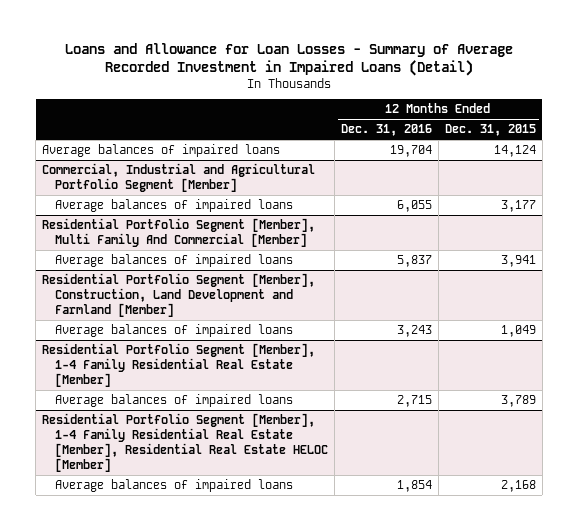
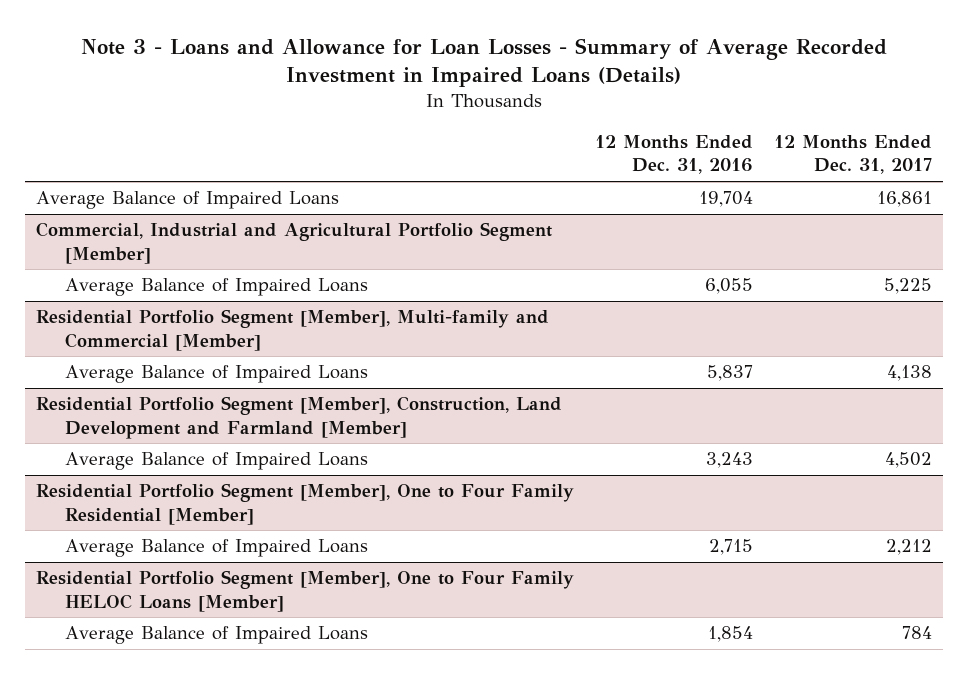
- Loans and Allowance for Loan Losses - Summary of Average Recorded Investment in Impaired Loans (Detail)
+ Note 3 - Loans and Allowance for Loan Losses - Summary of Average Recorded Investment in Impaired Loans (Details)
- | 12 Months Ended Dec. 31, 2016 | 12 Months Ended Dec. 31, 2015
+ | 12 Months Ended Dec. 31, 2016 | 12 Months Ended Dec. 31, 2017
- Average balances of impaired loans | 19,704 | 14,124
+ Average Balance of Impaired Loans | 19,704 | 16,861
@ Commercial, Industrial and Agricultural Portfolio Segment [Member]
- Average balances of impaired loans | 6,055 | 3,177
- Residential Portfolio Segment [Member], Multi Family And Commercial [Member]
- Average balances of impaired loans | 5,837 | 3,941
@ Commercial, Industrial and Agricultural Portfolio Segment [Member]
+ Average Balance of Impaired Loans | 6,055 | 5,225
+ Residential Portfolio Segment [Member], Multi-family and Commercial [Member]
+ Average Balance of Impaired Loans | 5,837 | 4,138
@ Residential Portfolio Segment [Member], Construction, Land Development and Farmland [Member]
- Average balances of impaired loans | 3,243 | 1,049
- Residential Portfolio Segment [Member], 1-4 Family Residential Real Estate [Member]
- Average balances of impaired loans | 2,715 | 3,789
- Residential Portfolio Segment [Member], 1-4 Family Residential Real Estate [Member], Residential Real Estate HELOC [Member]
- Average balances of impaired loans | 1,854 | 2,168
@ Residential Portfolio Segment [Member], Construction, Land Development and Farmland [Member]
+ Average Balance of Impaired Loans | 3,243 | 4,502
+ Residential Portfolio Segment [Member], One to Four Family Residential [Member]
+ Average Balance of Impaired Loans | 2,715 | 2,212
+ Residential Portfolio Segment [Member], One to Four Family HELOC Loans [Member]
+ Average Balance of Impaired Loans | 1,854 | 784

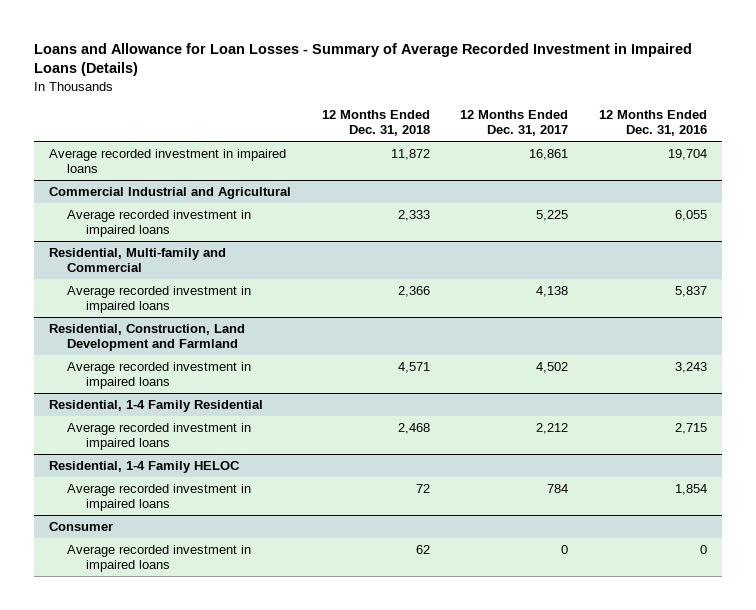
- Note 3 - Loans and Allowance for Loan Losses - Summary of Average Recorded Investment in Impaired Loans (Details)
+ Loans and Allowance for Loan Losses - Summary of Average Recorded Investment in Impaired Loans (Details)
- | 12 Months Ended Dec. 31, 2016 | 12 Months Ended Dec. 31, 2017
+ | 12 Months Ended Dec. 31, 2018 | 12 Months Ended Dec. 31, 2017 | 12 Months Ended Dec. 31, 2016
- Average Balance of Impaired Loans | 19,704 | 16,861
- Commercial, Industrial and Agricultural Portfolio Segment [Member]
- Average Balance of Impaired Loans | 6,055 | 5,225
- Residential Portfolio Segment [Member], Multi-family and Commercial [Member]
- Average Balance of Impaired Loans | 5,837 | 4,138
- Residential Portfolio Segment [Member], Construction, Land Development and Farmland [Member]
- Average Balance of Impaired Loans | 3,243 | 4,502
- Residential Portfolio Segment [Member], One to Four Family Residential [Member]
- Average Balance of Impaired Loans | 2,715 | 2,212
- Residential Portfolio Segment [Member], One to Four Family HELOC Loans [Member]
- Average Balance of Impaired Loans | 1,854 | 784
+ Average recorded investment in impaired loans | 11,872 | 16,861 | 19,704
+ Commercial Industrial and Agricultural
+ Average recorded investment in impaired loans | 2,333 | 5,225 | 6,055
+ Residential, Multi-family and Commercial
+ Average recorded investment in impaired loans | 2,366 | 4,138 | 5,837
+ Residential, Construction, Land Development and Farmland
+ Average recorded investment in impaired loans | 4,571 | 4,502 | 3,243
+ Residential, 1-4 Family Residential
+ Average recorded investment in impaired loans | 2,468 | 2,212 | 2,715
+ Residential, 1-4 Family HELOC
+ Average recorded investment in impaired loans | 72 | 784 | 1,854
+ Consumer
+ Average recorded investment in impaired loans | 62 | 0 | 0

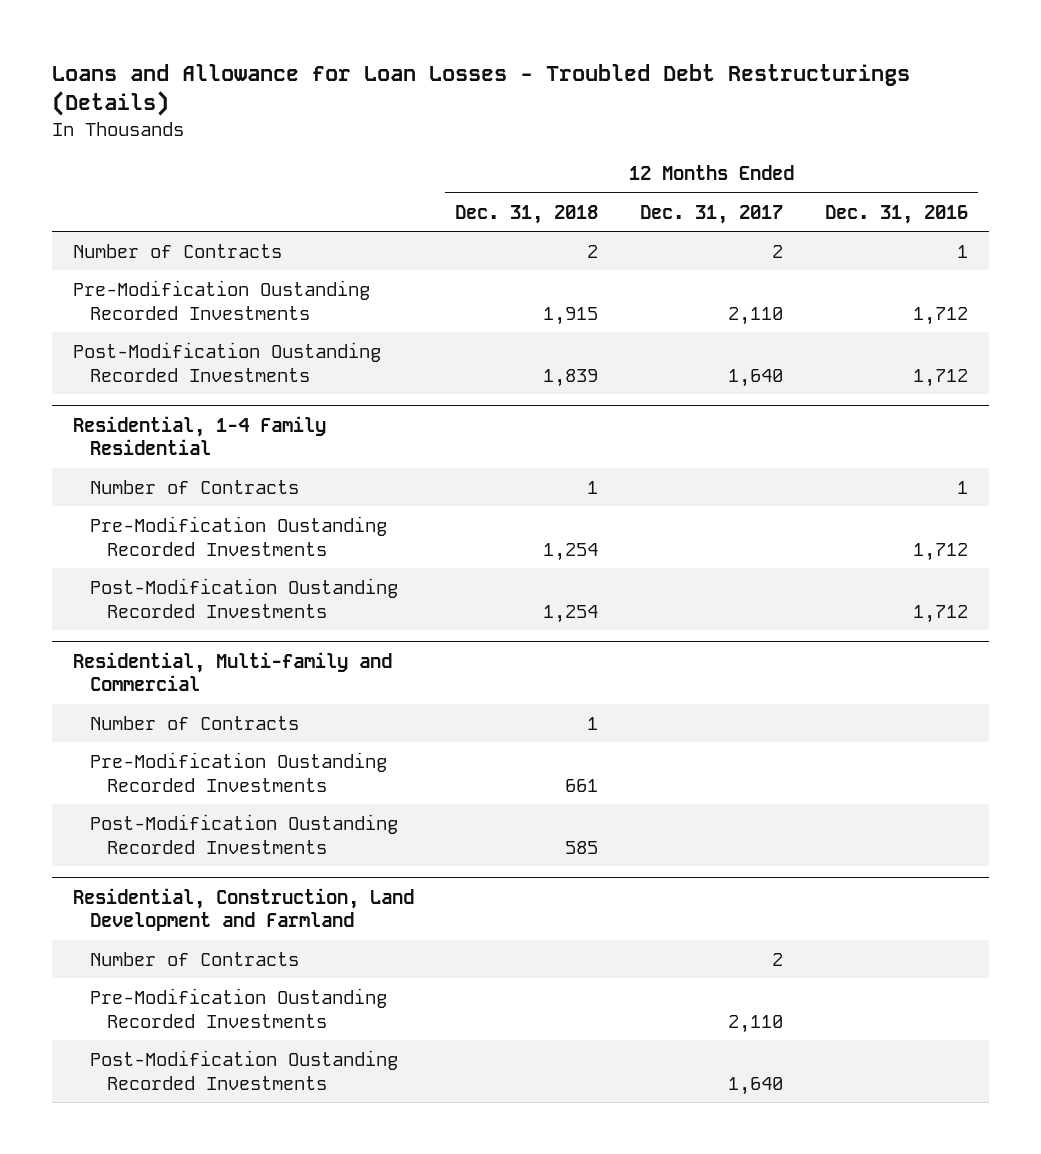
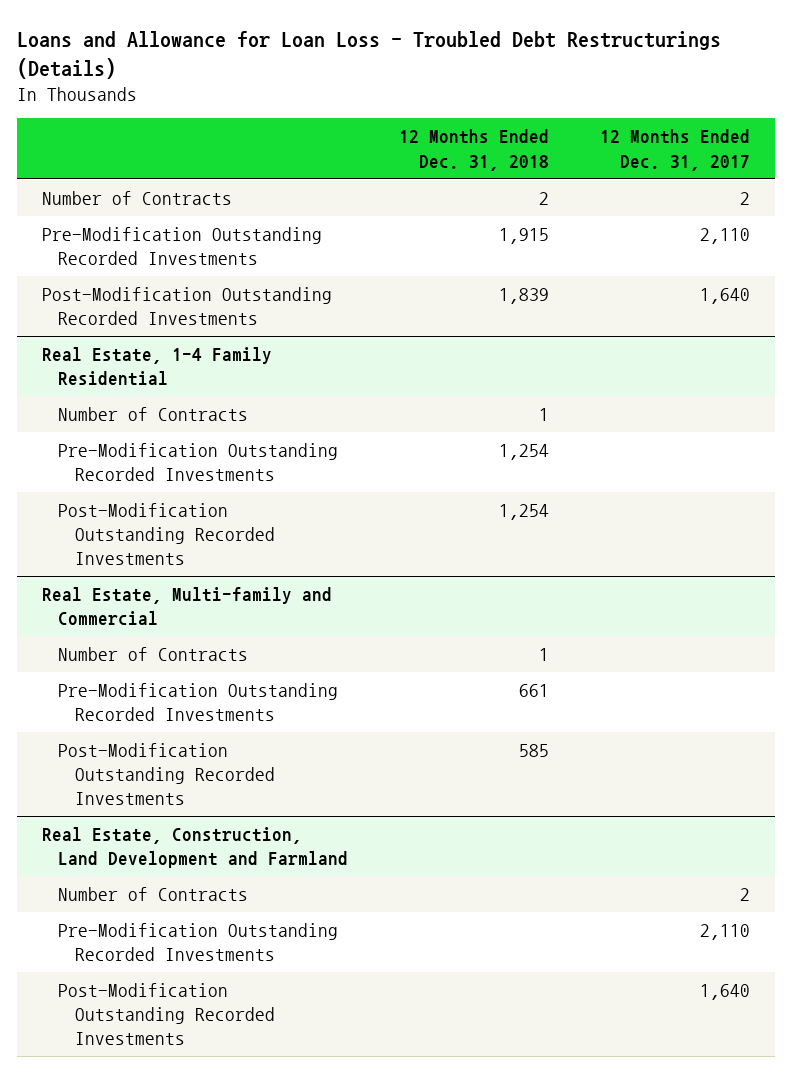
- Loans and Allowance for Loan Losses - Troubled Debt Restructurings (Details)
+ Loans and Allowance for Loan Loss - Troubled Debt Restructurings (Details)
- | 12 Months Ended Dec. 31, 2018 | 12 Months Ended Dec. 31, 2017 | 12 Months Ended Dec. 31, 2016
+ | 12 Months Ended Dec. 31, 2018 | 12 Months Ended Dec. 31, 2017
- Pre-Modification Oustanding Recorded Investments | 1,915 | 2,110 | 1,712
- Post-Modification Oustanding Recorded Investments | 1,839 | 1,640 | 1,712
- Residential, 1-4 Family Residential
+ Pre-Modification Outstanding Recorded Investments | 1,915 | 2,110
+ Post-Modification Outstanding Recorded Investments | 1,839 | 1,640
+ Real Estate, 1-4 Family Residential
- Pre-Modification Oustanding Recorded Investments | 1,254 | | 1,712
- Post-Modification Oustanding Recorded Investments | 1,254 | | 1,712
- Residential, Multi-family and Commercial
+ Pre-Modification Outstanding Recorded Investments | 1,254 |
+ Post-Modification Outstanding Recorded Investments | 1,254 |
+ Real Estate, Multi-family and Commercial
- Pre-Modification Oustanding Recorded Investments | 661 | |
- Post-Modification Oustanding Recorded Investments | 585 | |
- Residential, Construction, Land Development and Farmland
+ Pre-Modification Outstanding Recorded Investments | 661 |
+ Post-Modification Outstanding Recorded Investments | 585 |
+ Real Estate, Construction, Land Development and Farmland
- Pre-Modification Oustanding Recorded Investments | | 2,110 |
- Post-Modification Oustanding Recorded Investments | | 1,640 |
+ Pre-Modification Outstanding Recorded Investments | | 2,110
+ Post-Modification Outstanding Recorded Investments | | 1,640

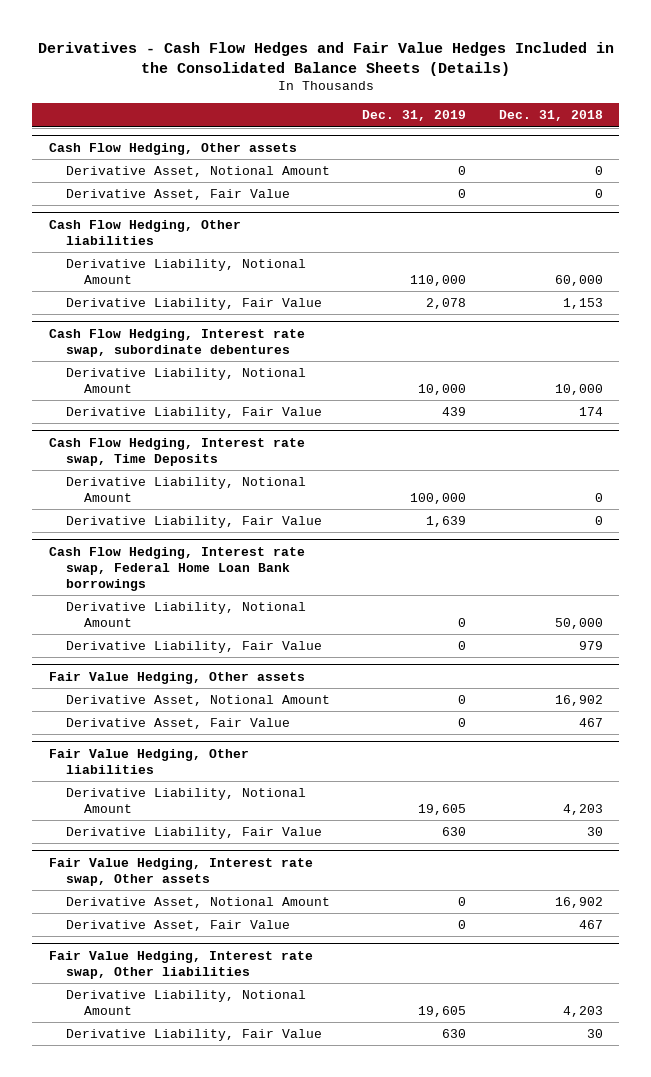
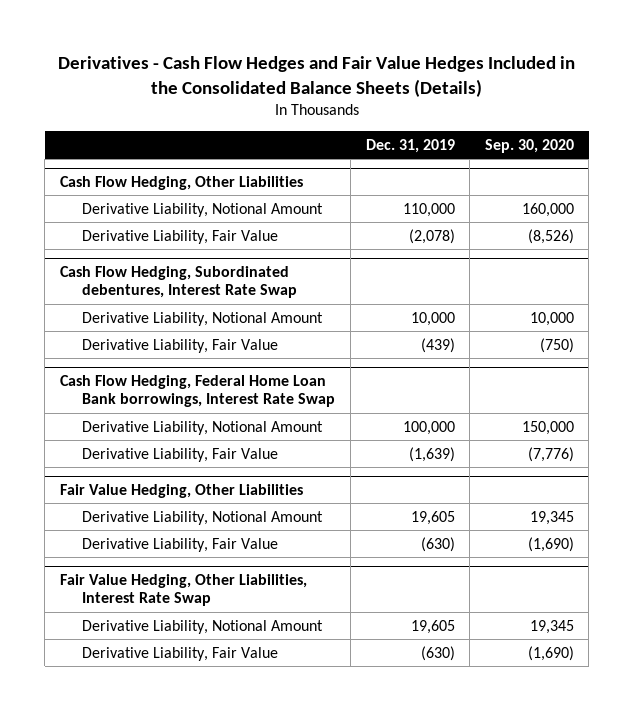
- | Dec. 31, 2019 | Dec. 31, 2018
+ | Dec. 31, 2019 | Sep. 30, 2020
- Cash Flow Hedging, Other assets
- Derivative Asset, Notional Amount | 0 | 0
- Derivative Asset, Fair Value | 0 | 0
- Cash Flow Hedging, Other liabilities
+ Cash Flow Hedging, Other Liabilities
- Derivative Liability, Fair Value | 2,078 | 1,153
- Cash Flow Hedging, Interest rate swap, subordinate debentures
+ Derivative Liability, Fair Value | (2,078) | (8,526)
+ Cash Flow Hedging, Subordinated debentures, Interest Rate Swap
- Derivative Liability, Fair Value | 439 | 174
- Cash Flow Hedging, Interest rate swap, Time Deposits
+ Derivative Liability, Fair Value | (439) | (750)
+ Cash Flow Hedging, Federal Home Loan Bank borrowings, Interest Rate Swap
- Derivative Liability, Fair Value | 1,639 | 0
- Cash Flow Hedging, Interest rate swap, Federal Home Loan Bank borrowings
- Derivative Liability, Notional Amount | 0 | 50,000
- Derivative Liability, Fair Value | 0 | 979
- Fair Value Hedging, Other assets
- Derivative Asset, Notional Amount | 0 | 16,902
- Derivative Asset, Fair Value | 0 | 467
- Fair Value Hedging, Other liabilities
+ Derivative Liability, Fair Value | (1,639) | (7,776)
+ Fair Value Hedging, Other Liabilities
- Derivative Liability, Fair Value | 630 | 30
- Fair Value Hedging, Interest rate swap, Other assets
- Derivative Asset, Notional Amount | 0 | 16,902
- Derivative Asset, Fair Value | 0 | 467
- Fair Value Hedging, Interest rate swap, Other liabilities
+ Derivative Liability, Fair Value | (630) | (1,690)
+ Fair Value Hedging, Other Liabilities, Interest Rate Swap
- Derivative Liability, Fair Value | 630 | 30
+ Derivative Liability, Fair Value | (630) | (1,690)

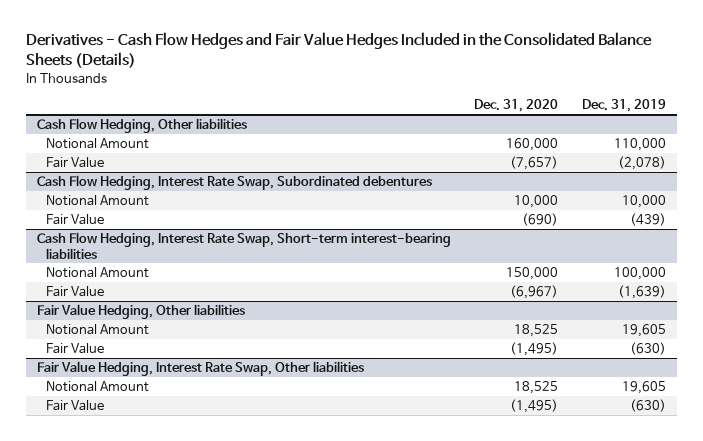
- | Dec. 31, 2019 | Sep. 30, 2020
+ | Dec. 31, 2020 | Dec. 31, 2019
- Cash Flow Hedging, Other Liabilities
- Derivative Liability, Notional Amount | 110,000 | 160,000
- Derivative Liability, Fair Value | (2,078) | (8,526)
- Cash Flow Hedging, Subordinated debentures, Interest Rate Swap
- Derivative Liability, Notional Amount | 10,000 | 10,000
- Derivative Liability, Fair Value | (439) | (750)
- Cash Flow Hedging, Federal Home Loan Bank borrowings, Interest Rate Swap
- Derivative Liability, Notional Amount | 100,000 | 150,000
- Derivative Liability, Fair Value | (1,639) | (7,776)
- Fair Value Hedging, Other Liabilities
- Derivative Liability, Notional Amount | 19,605 | 19,345
- Derivative Liability, Fair Value | (630) | (1,690)
- Fair Value Hedging, Other Liabilities, Interest Rate Swap
- Derivative Liability, Notional Amount | 19,605 | 19,345
- Derivative Liability, Fair Value | (630) | (1,690)
+ Cash Flow Hedging, Other liabilities
+ Notional Amount | 160,000 | 110,000
+ Fair Value | (7,657) | (2,078)
+ Cash Flow Hedging, Interest Rate Swap, Subordinated debentures
+ Notional Amount | 10,000 | 10,000
+ Fair Value | (690) | (439)
+ Cash Flow Hedging, Interest Rate Swap, Short-term interest-bearing liabilities
+ Notional Amount | 150,000 | 100,000
+ Fair Value | (6,967) | (1,639)
+ Fair Value Hedging, Other liabilities
+ Notional Amount | 18,525 | 19,605
+ Fair Value | (1,495) | (630)
+ Fair Value Hedging, Interest Rate Swap, Other liabilities
+ Notional Amount | 18,525 | 19,605
+ Fair Value | (1,495) | (630)

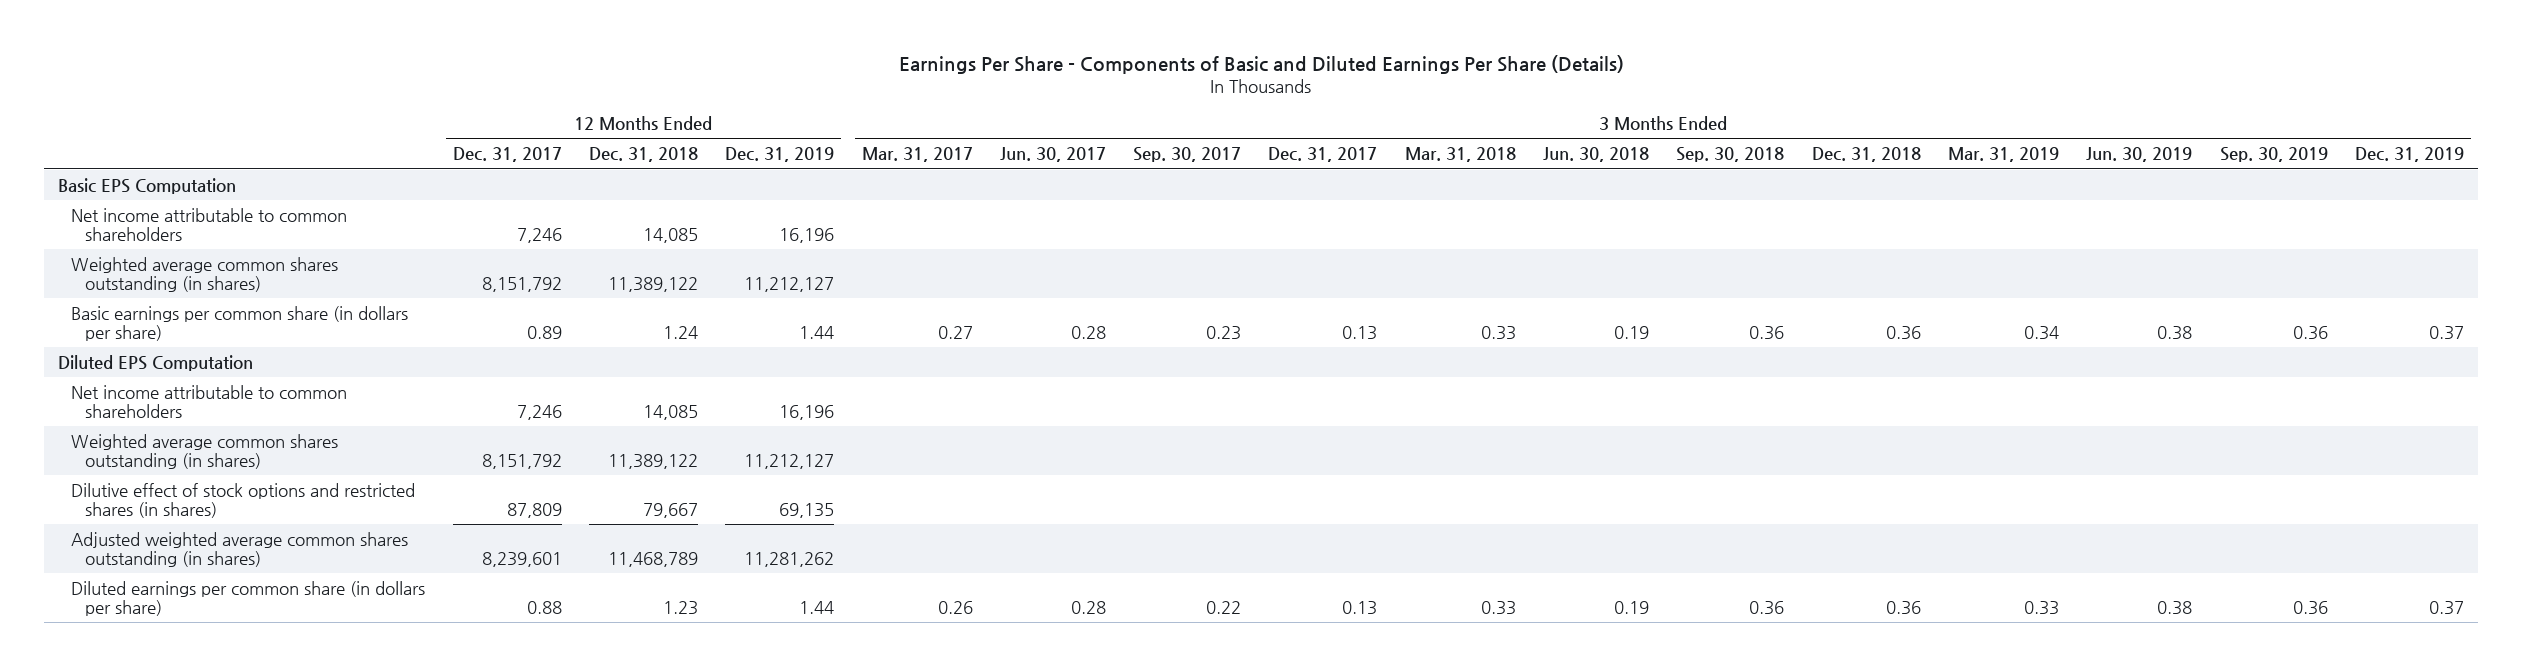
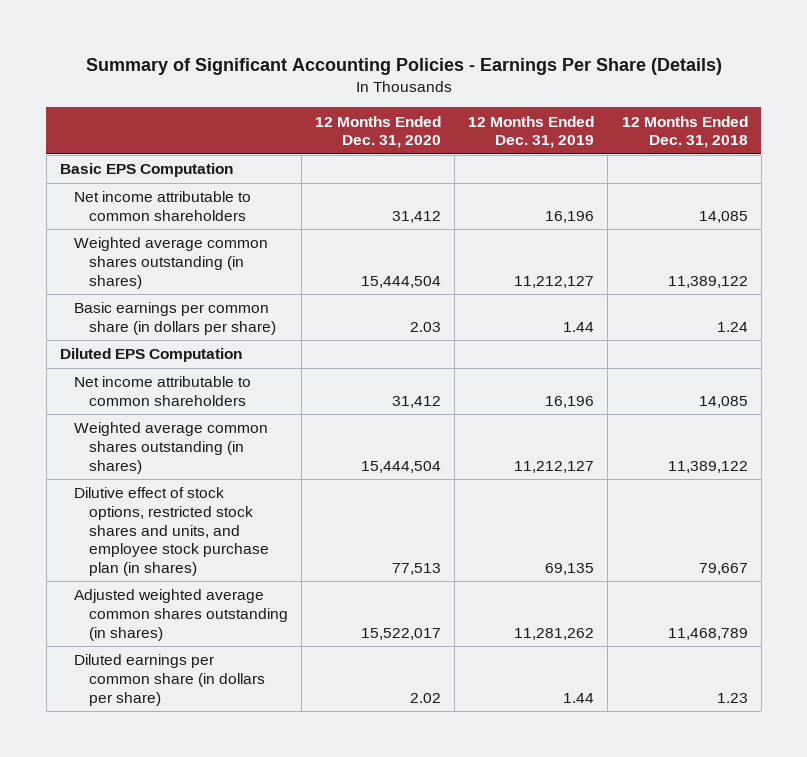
- Earnings Per Share - Components of Basic and Diluted Earnings Per Share (Details)
+ Summary of Significant Accounting Policies - Earnings Per Share (Details)
- | 12 Months Ended Dec. 31, 2017 | 12 Months Ended Dec. 31, 2018 | 12 Months Ended Dec. 31, 2019 | 3 Months Ended Mar. 31, 2017 | 3 Months Ended Jun. 30, 2017 | 3 Months Ended Sep. 30, 2017 | 3 Months Ended Dec. 31, 2017 | 3 Months Ended Mar. 31, 2018 | 3 Months Ended Jun. 30, 2018 | 3 Months Ended Sep. 30, 2018 | 3 Months Ended Dec. 31, 2018 | 3 Months Ended Mar. 31, 2019 | 3 Months Ended Jun. 30, 2019 | 3 Months Ended Sep. 30, 2019 | 3 Months Ended Dec. 31, 2019
+ | 12 Months Ended Dec. 31, 2020 | 12 Months Ended Dec. 31, 2019 | 12 Months Ended Dec. 31, 2018
- Dilutive effect of stock options and restricted shares (in shares) | 87,809 | 79,667 | 69,135 | | | | | | | | | | | |
+ Dilutive effect of stock options, restricted stock shares and units, and employee stock purchase plan (in shares) | 77,513 | 69,135 | 79,667

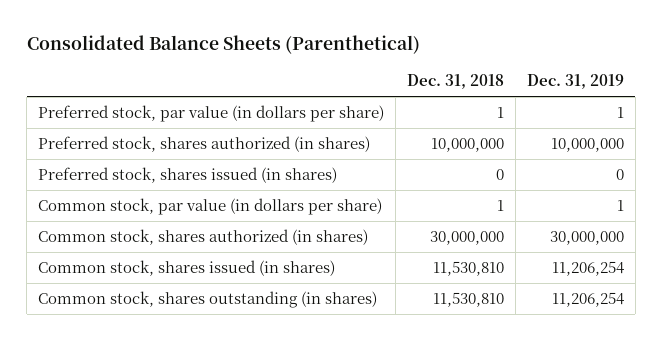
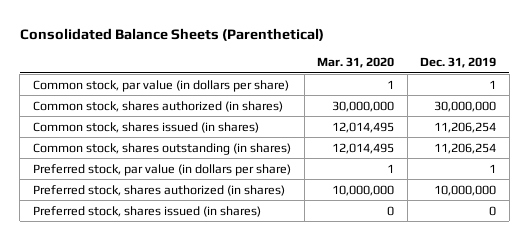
- | Dec. 31, 2018 | Dec. 31, 2019
+ | Mar. 31, 2020 | Dec. 31, 2019
moved down: Preferred stock, par value (in dollars per share) | 1 | 1
moved down: Preferred stock, shares authorized (in shares) | 10,000,000 | 10,000,000
moved down: Preferred stock, shares issued (in shares) | 0 | 0

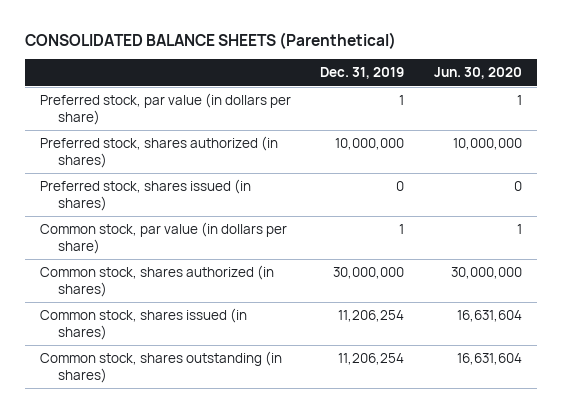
- Consolidated Balance Sheets (Parenthetical)
+ CONSOLIDATED BALANCE SHEETS (Parenthetical)
- | Mar. 31, 2020 | Dec. 31, 2019
+ | Dec. 31, 2019 | Jun. 30, 2020
moved up: Preferred stock, par value (in dollars per share) | 1 | 1
moved up: Preferred stock, shares authorized (in shares) | 10,000,000 | 10,000,000
moved up: Preferred stock, shares issued (in shares) | 0 | 0

